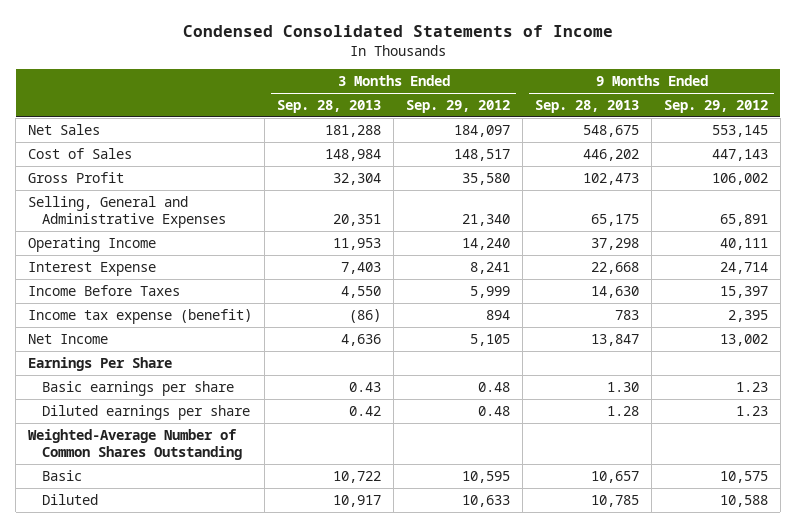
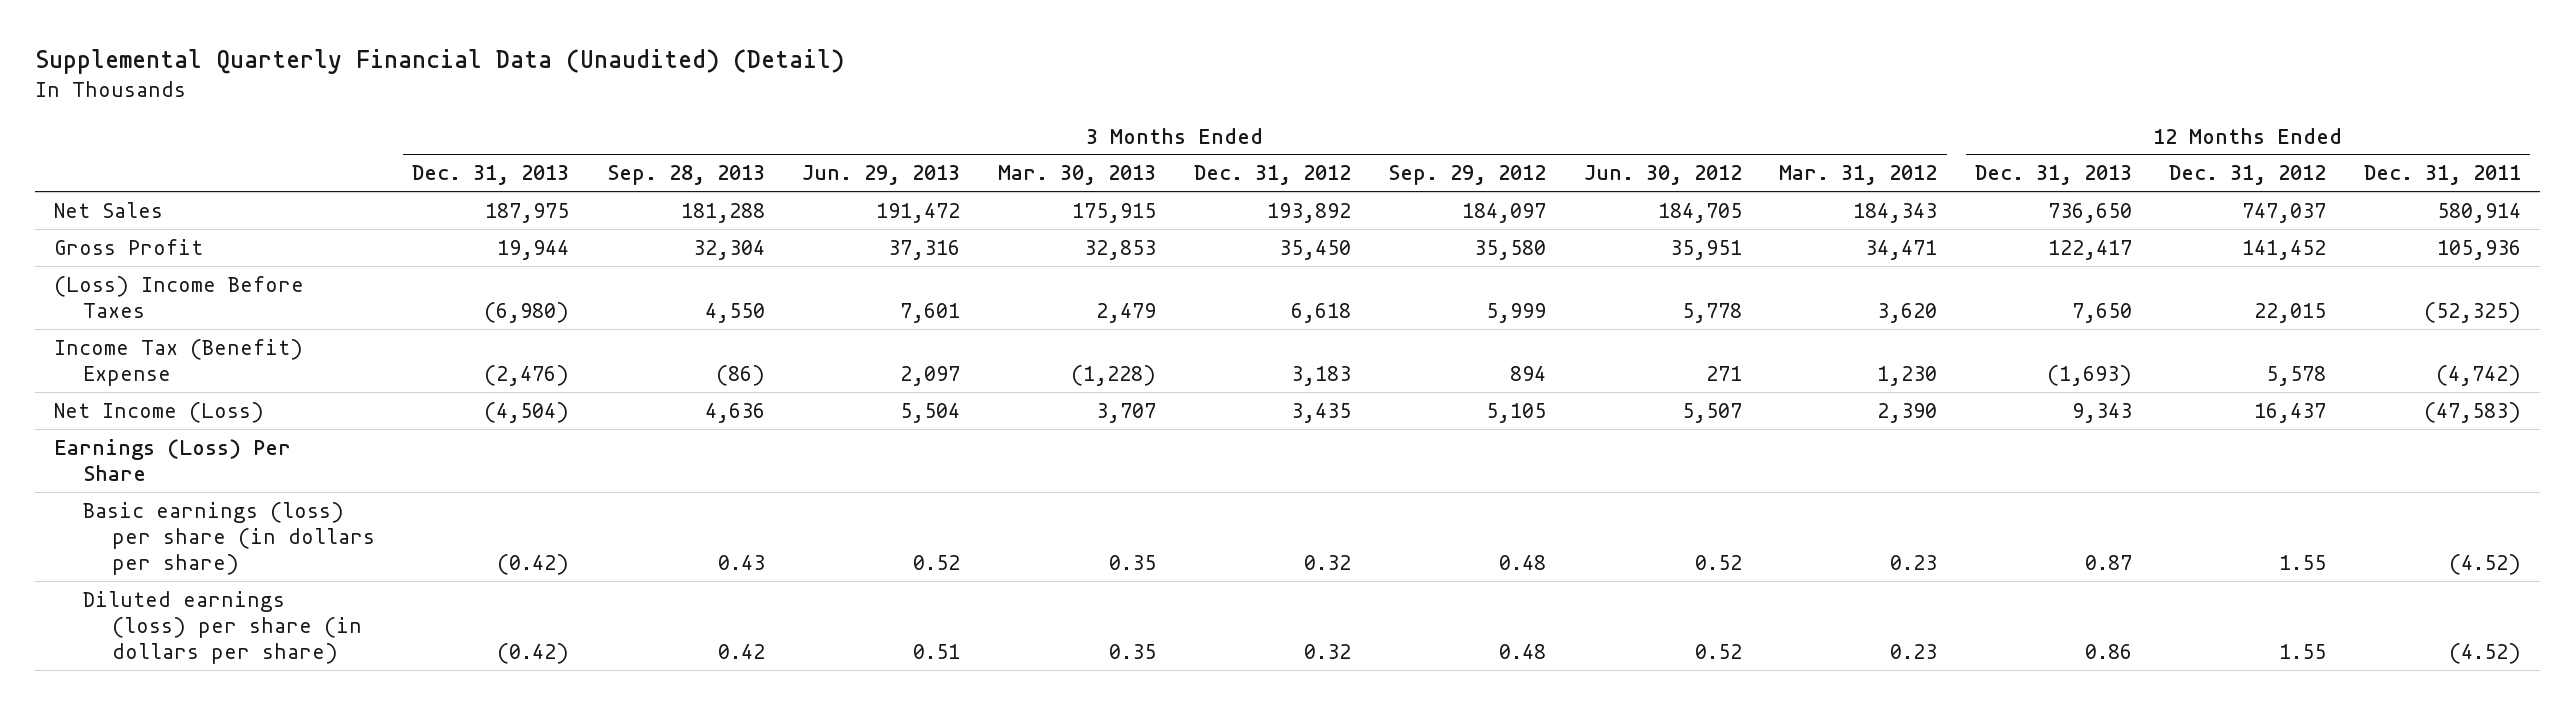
- Condensed Consolidated Statements of Income
+ Supplemental Quarterly Financial Data (Unaudited) (Detail)
- | 3 Months Ended Sep. 28, 2013 | 3 Months Ended Sep. 29, 2012 | 9 Months Ended Sep. 28, 2013 | 9 Months Ended Sep. 29, 2012
+ | 3 Months Ended Dec. 31, 2013 | 3 Months Ended Sep. 28, 2013 | 3 Months Ended Jun. 29, 2013 | 3 Months Ended Mar. 30, 2013 | 3 Months Ended Dec. 31, 2012 | 3 Months Ended Sep. 29, 2012 | 3 Months Ended Jun. 30, 2012 | 3 Months Ended Mar. 31, 2012 | 12 Months Ended Dec. 31, 2013 | 12 Months Ended Dec. 31, 2012 | 12 Months Ended Dec. 31, 2011
- Cost of Sales | 148,984 | 148,517 | 446,202 | 447,143
- Selling, General and Administrative Expenses | 20,351 | 21,340 | 65,175 | 65,891
- Operating Income | 11,953 | 14,240 | 37,298 | 40,111
- Interest Expense | 7,403 | 8,241 | 22,668 | 24,714
- Income Before Taxes | 4,550 | 5,999 | 14,630 | 15,397
- Income tax expense (benefit) | (86) | 894 | 783 | 2,395
- Net Income | 4,636 | 5,105 | 13,847 | 13,002
- Earnings Per Share
- Basic earnings per share | 0.43 | 0.48 | 1.30 | 1.23
- Diluted earnings per share | 0.42 | 0.48 | 1.28 | 1.23
- Weighted-Average Number of Common Shares Outstanding
- Basic | 10,722 | 10,595 | 10,657 | 10,575
- Diluted | 10,917 | 10,633 | 10,785 | 10,588
+ (Loss) Income Before Taxes | (6,980) | 4,550 | 7,601 | 2,479 | 6,618 | 5,999 | 5,778 | 3,620 | 7,650 | 22,015 | (52,325)
+ Income Tax (Benefit) Expense | (2,476) | (86) | 2,097 | (1,228) | 3,183 | 894 | 271 | 1,230 | (1,693) | 5,578 | (4,742)
+ Net Income (Loss) | (4,504) | 4,636 | 5,504 | 3,707 | 3,435 | 5,105 | 5,507 | 2,390 | 9,343 | 16,437 | (47,583)
+ Earnings (Loss) Per Share
+ Basic earnings (loss) per share (in dollars per share) | (0.42) | 0.43 | 0.52 | 0.35 | 0.32 | 0.48 | 0.52 | 0.23 | 0.87 | 1.55 | (4.52)
+ Diluted earnings (loss) per share (in dollars per share) | (0.42) | 0.42 | 0.51 | 0.35 | 0.32 | 0.48 | 0.52 | 0.23 | 0.86 | 1.55 | (4.52)

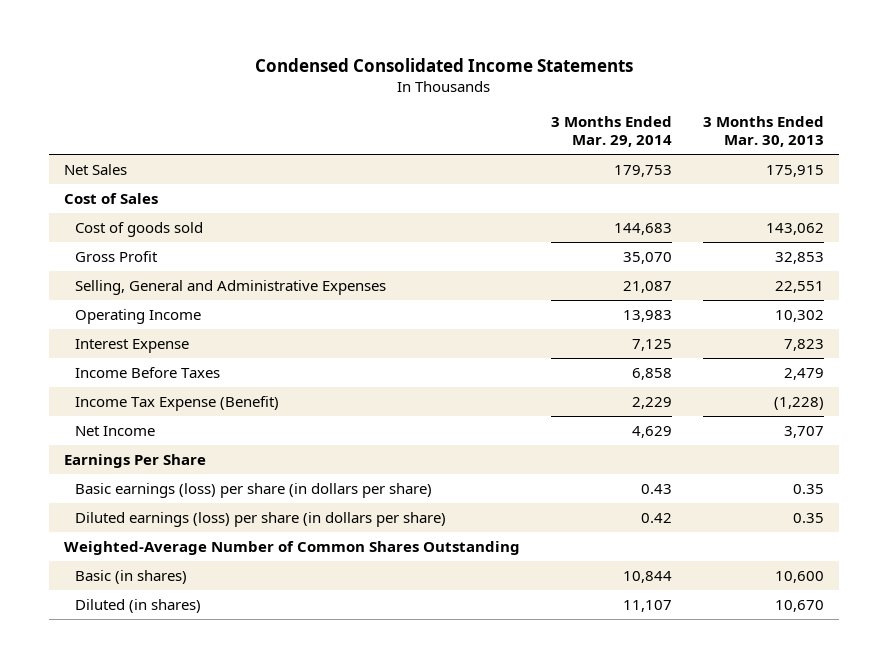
- Supplemental Quarterly Financial Data (Unaudited) (Detail)
+ Condensed Consolidated Income Statements
- | 3 Months Ended Dec. 31, 2013 | 3 Months Ended Sep. 28, 2013 | 3 Months Ended Jun. 29, 2013 | 3 Months Ended Mar. 30, 2013 | 3 Months Ended Dec. 31, 2012 | 3 Months Ended Sep. 29, 2012 | 3 Months Ended Jun. 30, 2012 | 3 Months Ended Mar. 31, 2012 | 12 Months Ended Dec. 31, 2013 | 12 Months Ended Dec. 31, 2012 | 12 Months Ended Dec. 31, 2011
+ | 3 Months Ended Mar. 29, 2014 | 3 Months Ended Mar. 30, 2013
+ Cost of Sales
+ Cost of goods sold | 144,683 | 143,062
- (Loss) Income Before Taxes | (6,980) | 4,550 | 7,601 | 2,479 | 6,618 | 5,999 | 5,778 | 3,620 | 7,650 | 22,015 | (52,325)
- Income Tax (Benefit) Expense | (2,476) | (86) | 2,097 | (1,228) | 3,183 | 894 | 271 | 1,230 | (1,693) | 5,578 | (4,742)
- Net Income (Loss) | (4,504) | 4,636 | 5,504 | 3,707 | 3,435 | 5,105 | 5,507 | 2,390 | 9,343 | 16,437 | (47,583)
- Earnings (Loss) Per Share
+ Selling, General and Administrative Expenses | 21,087 | 22,551
+ Operating Income | 13,983 | 10,302
+ Interest Expense | 7,125 | 7,823
+ Income Before Taxes | 6,858 | 2,479
+ Income Tax Expense (Benefit) | 2,229 | (1,228)
+ Net Income | 4,629 | 3,707
+ Earnings Per Share
+ Weighted-Average Number of Common Shares Outstanding
+ Basic (in shares) | 10,844 | 10,600
+ Diluted (in shares) | 11,107 | 10,670

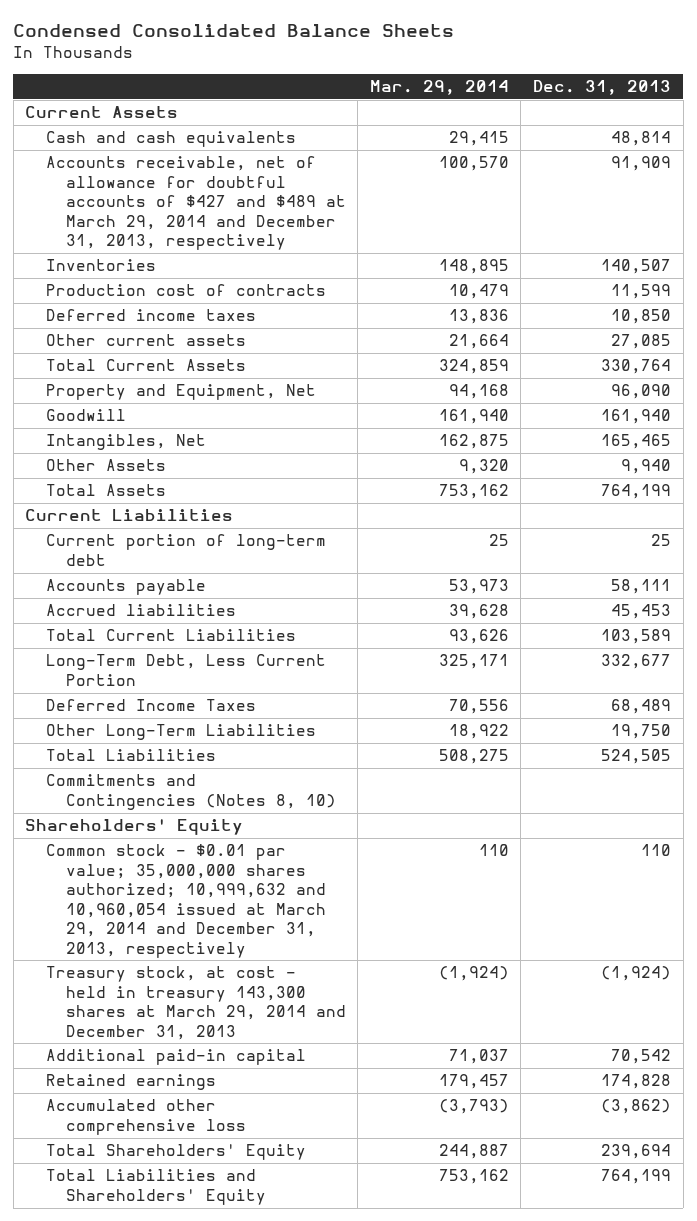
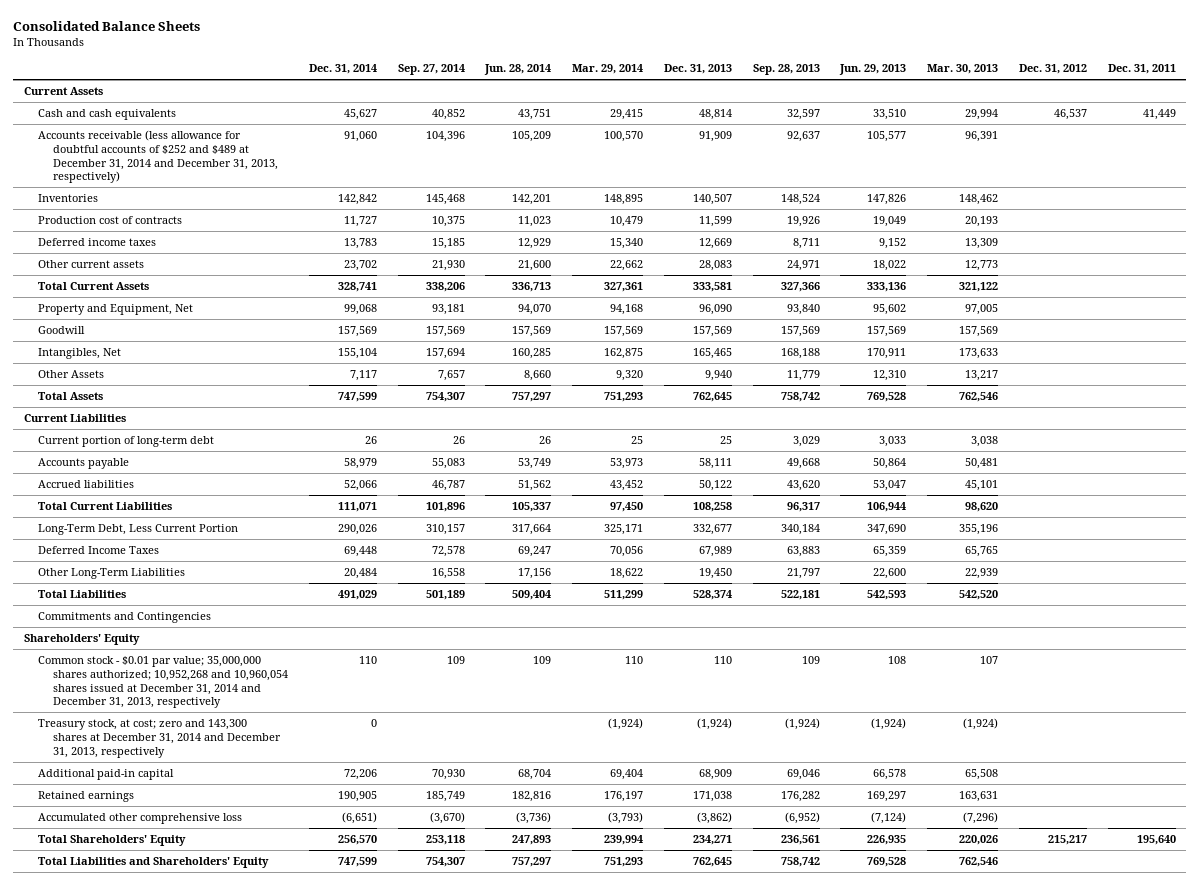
- Condensed Consolidated Balance Sheets
+ Consolidated Balance Sheets
- | Mar. 29, 2014 | Dec. 31, 2013
+ | Dec. 31, 2014 | Sep. 27, 2014 | Jun. 28, 2014 | Mar. 29, 2014 | Dec. 31, 2013 | Sep. 28, 2013 | Jun. 29, 2013 | Mar. 30, 2013 | Dec. 31, 2012 | Dec. 31, 2011
- Accounts receivable, net of allowance for doubtful accounts of $427 and $489 at March 29, 2014 and December 31, 2013, respectively | 100,570 | 91,909
+ Accounts receivable (less allowance for doubtful accounts of $252 and $489 at December 31, 2014 and December 31, 2013, respectively) | 91,060 | 104,396 | 105,209 | 100,570 | 91,909 | 92,637 | 105,577 | 96,391 | |
- Deferred income taxes | 13,836 | 10,850
- Other current assets | 21,664 | 27,085
- Total Current Assets | 324,859 | 330,764
+ Deferred income taxes | 13,783 | 15,185 | 12,929 | 15,340 | 12,669 | 8,711 | 9,152 | 13,309 | |
+ Other current assets | 23,702 | 21,930 | 21,600 | 22,662 | 28,083 | 24,971 | 18,022 | 12,773 | |
+ Total Current Assets | 328,741 | 338,206 | 336,713 | 327,361 | 333,581 | 327,366 | 333,136 | 321,122 | |
- Goodwill | 161,940 | 161,940
+ Goodwill | 157,569 | 157,569 | 157,569 | 157,569 | 157,569 | 157,569 | 157,569 | 157,569 | |
- Total Assets | 753,162 | 764,199
+ Total Assets | 747,599 | 754,307 | 757,297 | 751,293 | 762,645 | 758,742 | 769,528 | 762,546 | |
- Accrued liabilities | 39,628 | 45,453
- Total Current Liabilities | 93,626 | 103,589
+ Accrued liabilities | 52,066 | 46,787 | 51,562 | 43,452 | 50,122 | 43,620 | 53,047 | 45,101 | |
+ Total Current Liabilities | 111,071 | 101,896 | 105,337 | 97,450 | 108,258 | 96,317 | 106,944 | 98,620 | |
- Deferred Income Taxes | 70,556 | 68,489
- Other Long-Term Liabilities | 18,922 | 19,750
- Total Liabilities | 508,275 | 524,505
- Commitments and Contingencies (Notes 8, 10)
+ Deferred Income Taxes | 69,448 | 72,578 | 69,247 | 70,056 | 67,989 | 63,883 | 65,359 | 65,765 | |
+ Other Long-Term Liabilities | 20,484 | 16,558 | 17,156 | 18,622 | 19,450 | 21,797 | 22,600 | 22,939 | |
+ Total Liabilities | 491,029 | 501,189 | 509,404 | 511,299 | 528,374 | 522,181 | 542,593 | 542,520 | |
+ Commitments and Contingencies
- Common stock - $0.01 par value; 35,000,000 shares authorized; 10,999,632 and 10,960,054 issued at March 29, 2014 and December 31, 2013, respectively | 110 | 110
- Treasury stock, at cost - held in treasury 143,300 shares at March 29, 2014 and December 31, 2013 | (1,924) | (1,924)
- Additional paid-in capital | 71,037 | 70,542
- Retained earnings | 179,457 | 174,828
+ Common stock - $0.01 par value; 35,000,000 shares authorized; 10,952,268 and 10,960,054 shares issued at December 31, 2014 and December 31, 2013, respectively | 110 | 109 | 109 | 110 | 110 | 109 | 108 | 107 | |
+ Treasury stock, at cost; zero and 143,300 shares at December 31, 2014 and December 31, 2013, respectively | 0 | | | (1,924) | (1,924) | (1,924) | (1,924) | (1,924) | |
+ Additional paid-in capital | 72,206 | 70,930 | 68,704 | 69,404 | 68,909 | 69,046 | 66,578 | 65,508 | |
+ Retained earnings | 190,905 | 185,749 | 182,816 | 176,197 | 171,038 | 176,282 | 169,297 | 163,631 | |
- Total Shareholders' Equity | 244,887 | 239,694
- Total Liabilities and Shareholders' Equity | 753,162 | 764,199
+ Total Shareholders' Equity | 256,570 | 253,118 | 247,893 | 239,994 | 234,271 | 236,561 | 226,935 | 220,026 | 215,217 | 195,640
+ Total Liabilities and Shareholders' Equity | 747,599 | 754,307 | 757,297 | 751,293 | 762,645 | 758,742 | 769,528 | 762,546 | |

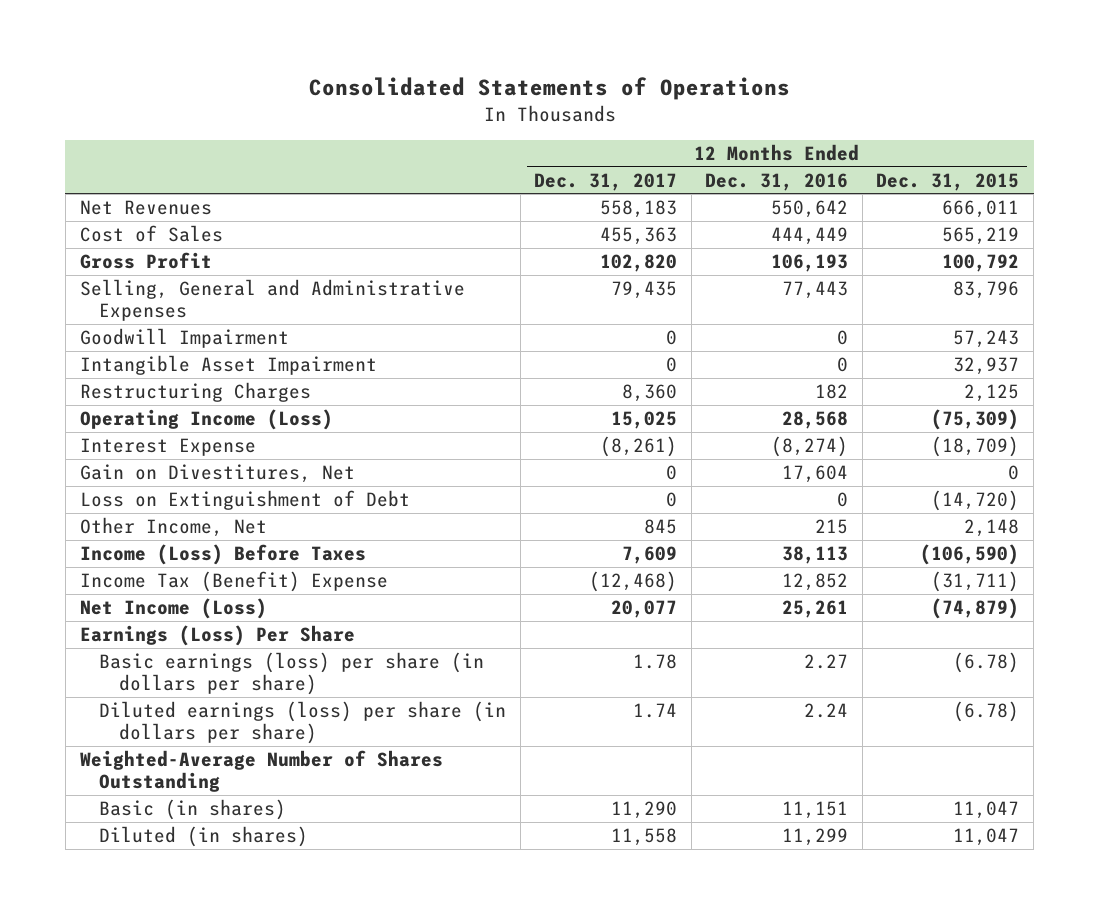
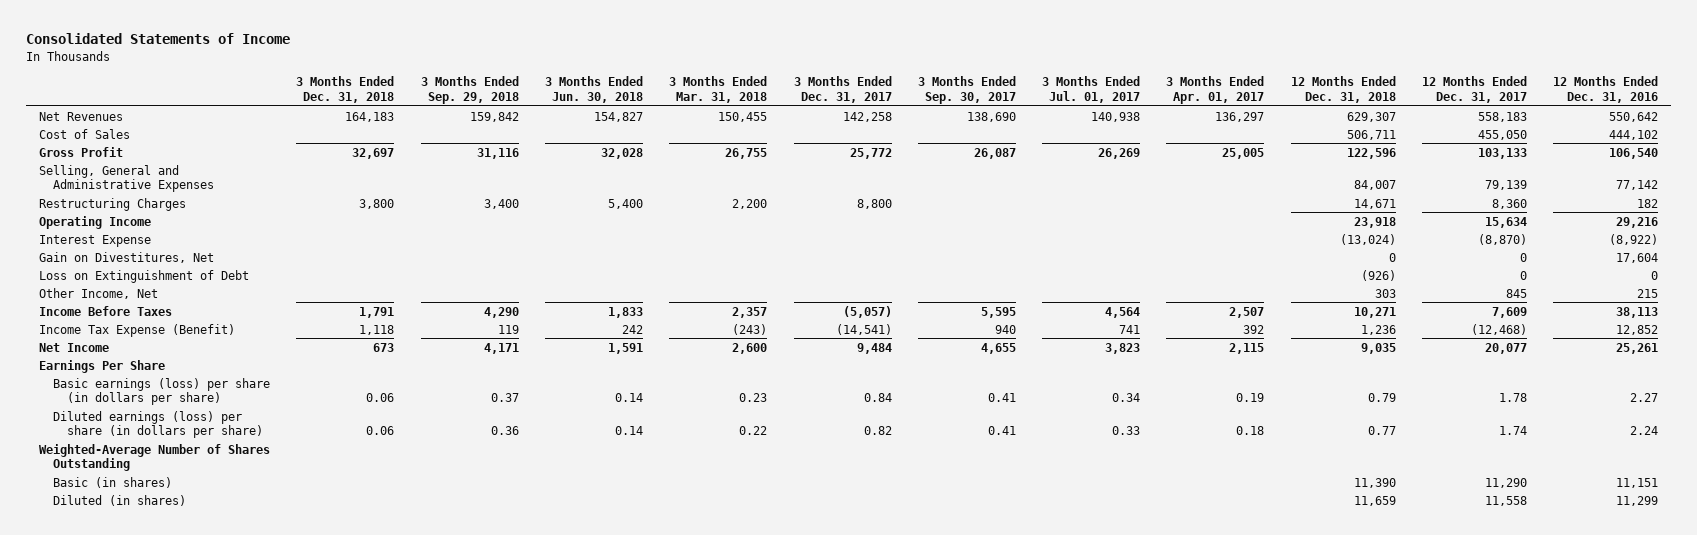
- Consolidated Statements of Operations
+ Consolidated Statements of Income
- | 12 Months Ended Dec. 31, 2017 | 12 Months Ended Dec. 31, 2016 | 12 Months Ended Dec. 31, 2015
+ | 3 Months Ended Dec. 31, 2018 | 3 Months Ended Sep. 29, 2018 | 3 Months Ended Jun. 30, 2018 | 3 Months Ended Mar. 31, 2018 | 3 Months Ended Dec. 31, 2017 | 3 Months Ended Sep. 30, 2017 | 3 Months Ended Jul. 01, 2017 | 3 Months Ended Apr. 01, 2017 | 12 Months Ended Dec. 31, 2018 | 12 Months Ended Dec. 31, 2017 | 12 Months Ended Dec. 31, 2016
- Cost of Sales | 455,363 | 444,449 | 565,219
- Gross Profit | 102,820 | 106,193 | 100,792
- Selling, General and Administrative Expenses | 79,435 | 77,443 | 83,796
- Goodwill Impairment | 0 | 0 | 57,243
- Intangible Asset Impairment | 0 | 0 | 32,937
+ Cost of Sales | | | | | | | | | 506,711 | 455,050 | 444,102
+ Gross Profit | 32,697 | 31,116 | 32,028 | 26,755 | 25,772 | 26,087 | 26,269 | 25,005 | 122,596 | 103,133 | 106,540
+ Selling, General and Administrative Expenses | | | | | | | | | 84,007 | 79,139 | 77,142
- Operating Income (Loss) | 15,025 | 28,568 | (75,309)
- Interest Expense | (8,261) | (8,274) | (18,709)
+ Operating Income | | | | | | | | | 23,918 | 15,634 | 29,216
+ Interest Expense | | | | | | | | | (13,024) | (8,870) | (8,922)
- Income (Loss) Before Taxes | 7,609 | 38,113 | (106,590)
- Income Tax (Benefit) Expense | (12,468) | 12,852 | (31,711)
- Net Income (Loss) | 20,077 | 25,261 | (74,879)
- Earnings (Loss) Per Share
+ Income Before Taxes | 1,791 | 4,290 | 1,833 | 2,357 | (5,057) | 5,595 | 4,564 | 2,507 | 10,271 | 7,609 | 38,113
+ Income Tax Expense (Benefit) | 1,118 | 119 | 242 | (243) | (14,541) | 940 | 741 | 392 | 1,236 | (12,468) | 12,852
+ Net Income | 673 | 4,171 | 1,591 | 2,600 | 9,484 | 4,655 | 3,823 | 2,115 | 9,035 | 20,077 | 25,261
+ Earnings Per Share

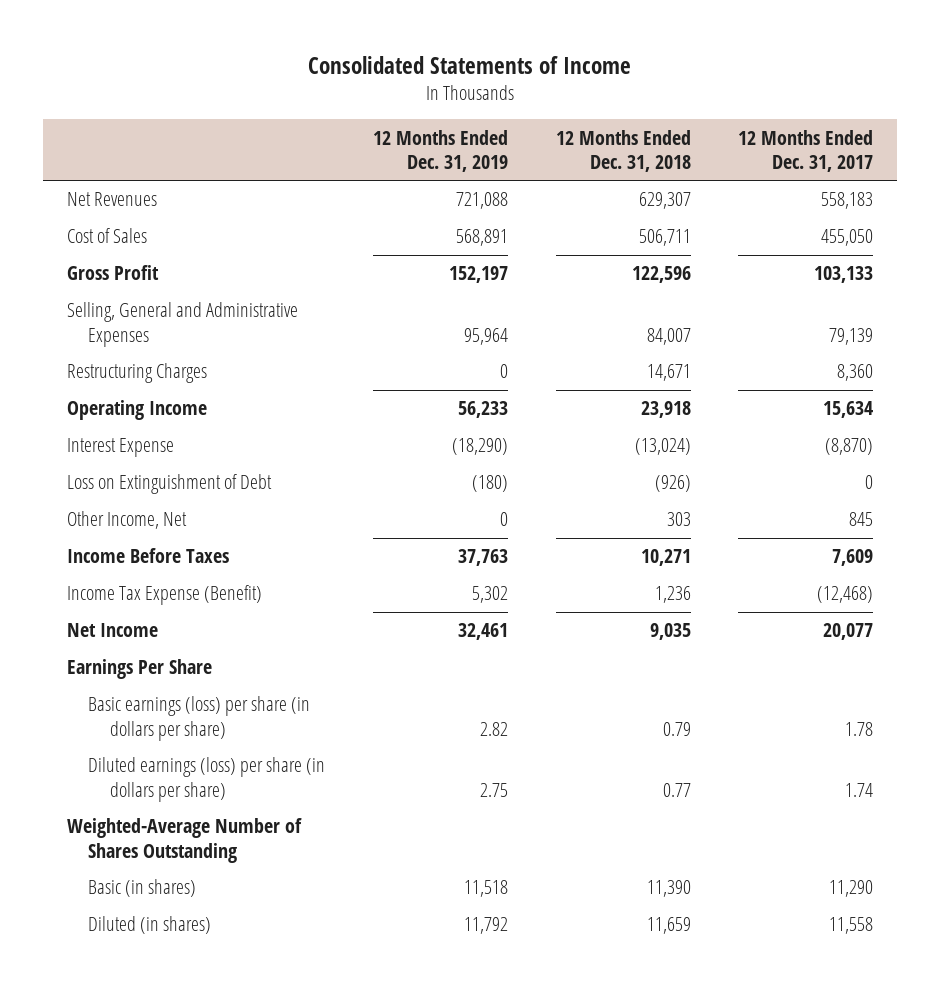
- | 3 Months Ended Dec. 31, 2018 | 3 Months Ended Sep. 29, 2018 | 3 Months Ended Jun. 30, 2018 | 3 Months Ended Mar. 31, 2018 | 3 Months Ended Dec. 31, 2017 | 3 Months Ended Sep. 30, 2017 | 3 Months Ended Jul. 01, 2017 | 3 Months Ended Apr. 01, 2017 | 12 Months Ended Dec. 31, 2018 | 12 Months Ended Dec. 31, 2017 | 12 Months Ended Dec. 31, 2016
+ | 12 Months Ended Dec. 31, 2019 | 12 Months Ended Dec. 31, 2018 | 12 Months Ended Dec. 31, 2017
- Gain on Divestitures, Net | | | | | | | | | 0 | 0 | 17,604

